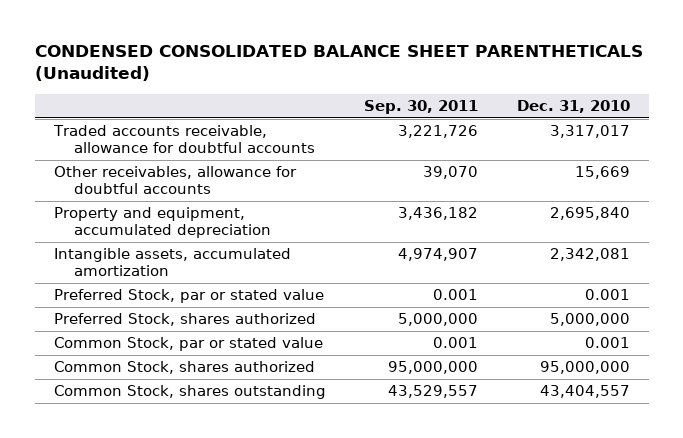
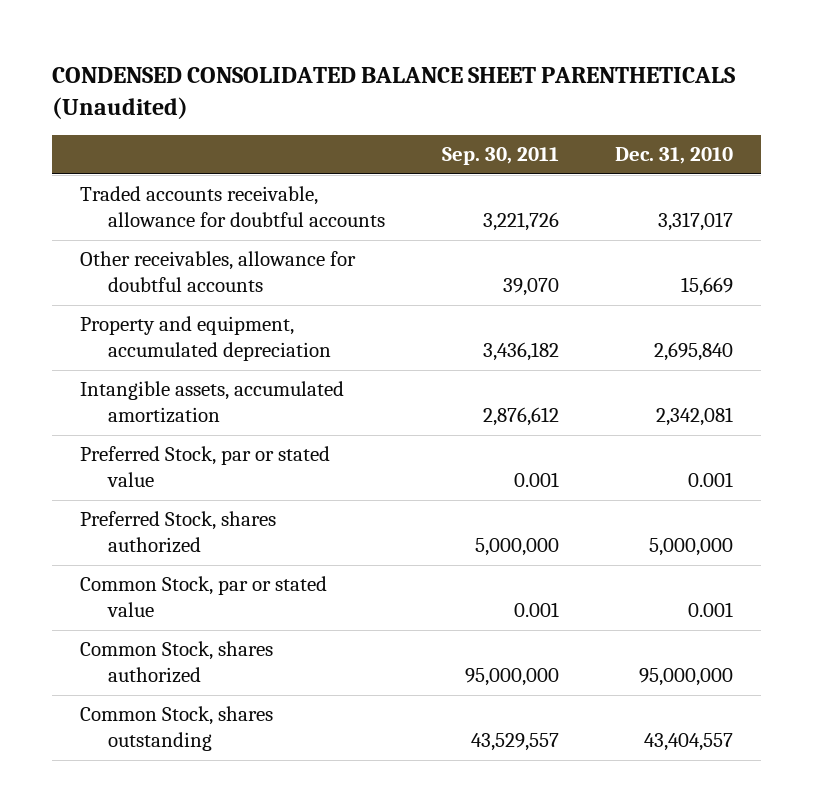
- Intangible assets, accumulated amortization | 4,974,907 | 2,342,081
+ Intangible assets, accumulated amortization | 2,876,612 | 2,342,081

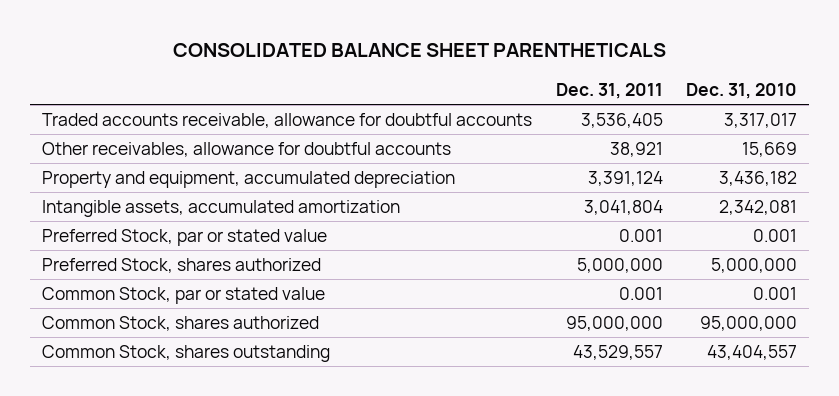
- CONDENSED CONSOLIDATED BALANCE SHEET PARENTHETICALS (Unaudited)
+ CONSOLIDATED BALANCE SHEET PARENTHETICALS
- | Sep. 30, 2011 | Dec. 31, 2010
+ | Dec. 31, 2011 | Dec. 31, 2010
- Property and equipment, accumulated depreciation | 3,436,182 | 2,695,840
+ Property and equipment, accumulated depreciation | 3,391,124 | 3,436,182

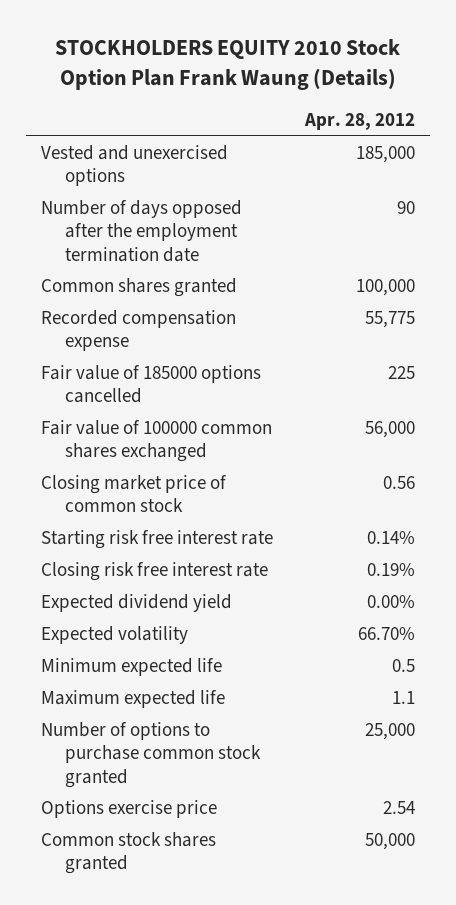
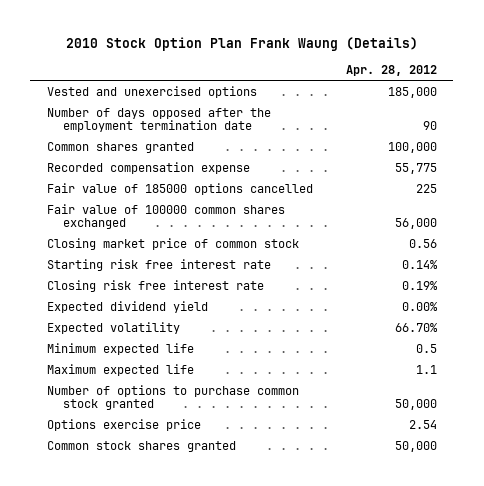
- STOCKHOLDERS EQUITY 2010 Stock Option Plan Frank Waung (Details)
+ 2010 Stock Option Plan Frank Waung (Details)
- Number of options to purchase common stock granted | 25,000
+ Number of options to purchase common stock granted | 50,000

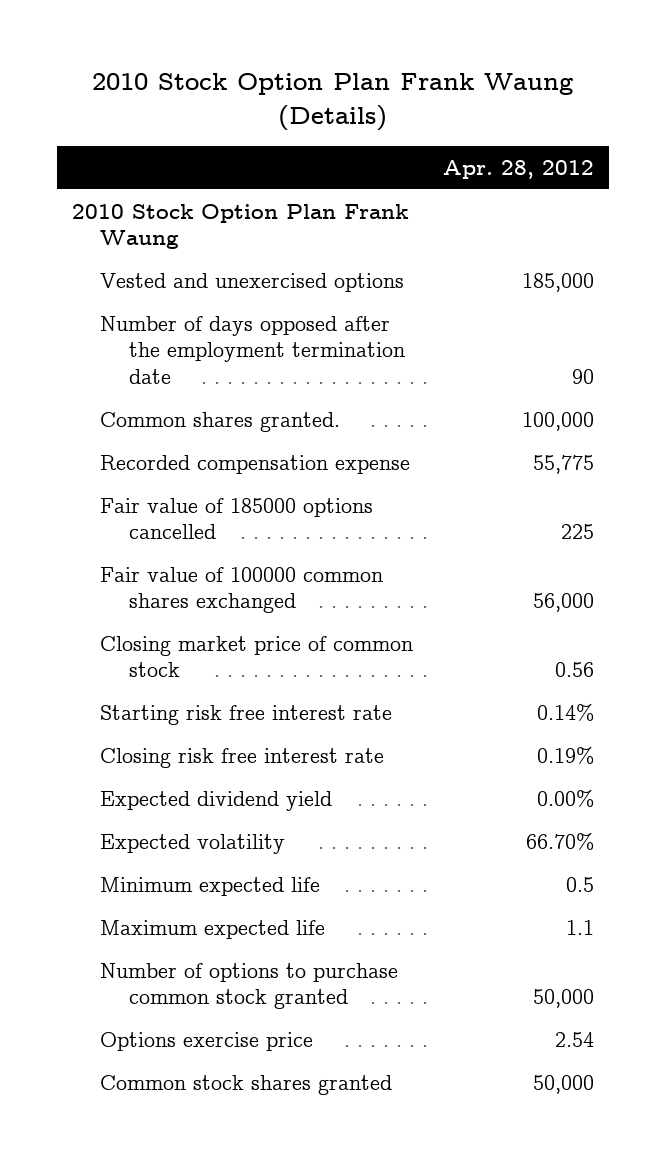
+ 2010 Stock Option Plan Frank Waung
- Common shares granted | 100,000
+ Common shares granted. | 100,000

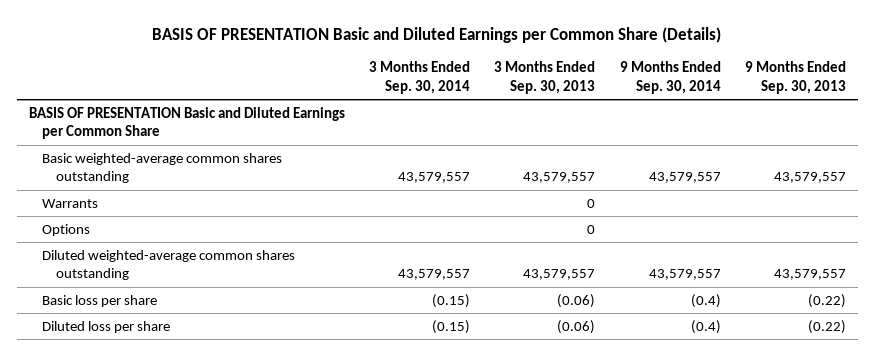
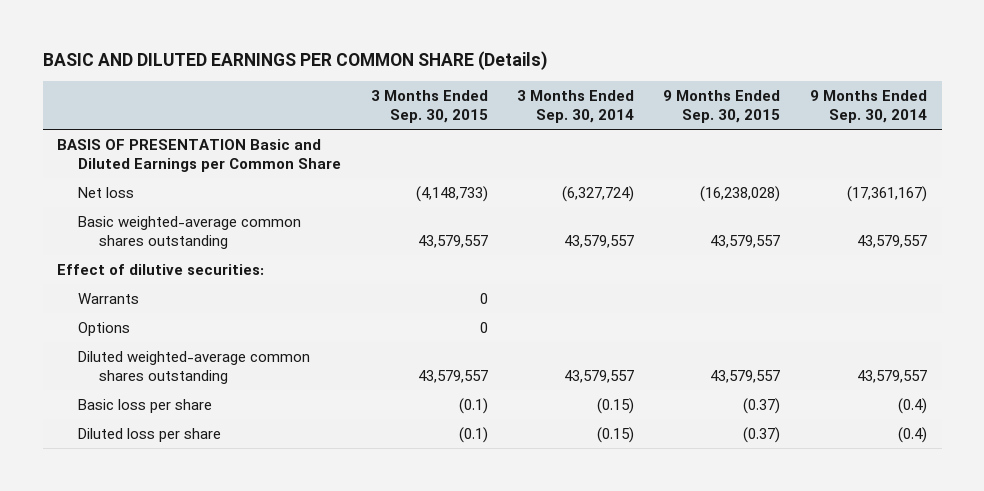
- BASIS OF PRESENTATION Basic and Diluted Earnings per Common Share (Details)
+ BASIC AND DILUTED EARNINGS PER COMMON SHARE (Details)
- | 3 Months Ended Sep. 30, 2014 | 3 Months Ended Sep. 30, 2013 | 9 Months Ended Sep. 30, 2014 | 9 Months Ended Sep. 30, 2013
+ | 3 Months Ended Sep. 30, 2015 | 3 Months Ended Sep. 30, 2014 | 9 Months Ended Sep. 30, 2015 | 9 Months Ended Sep. 30, 2014
+ Net loss | (4,148,733) | (6,327,724) | (16,238,028) | (17,361,167)
+ Effect of dilutive securities:

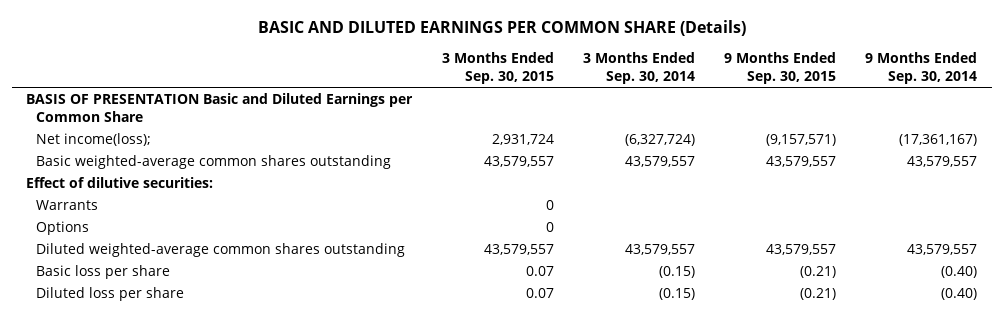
- Net loss | (4,148,733) | (6,327,724) | (16,238,028) | (17,361,167)
+ Net income(loss); | 2,931,724 | (6,327,724) | (9,157,571) | (17,361,167)
- Basic loss per share | (0.1) | (0.15) | (0.37) | (0.4)
- Diluted loss per share | (0.1) | (0.15) | (0.37) | (0.4)
+ Basic loss per share | 0.07 | (0.15) | (0.21) | (0.40)
+ Diluted loss per share | 0.07 | (0.15) | (0.21) | (0.40)

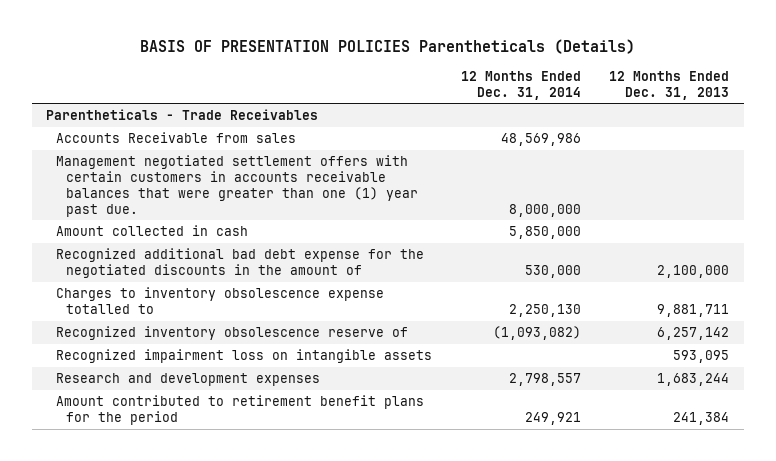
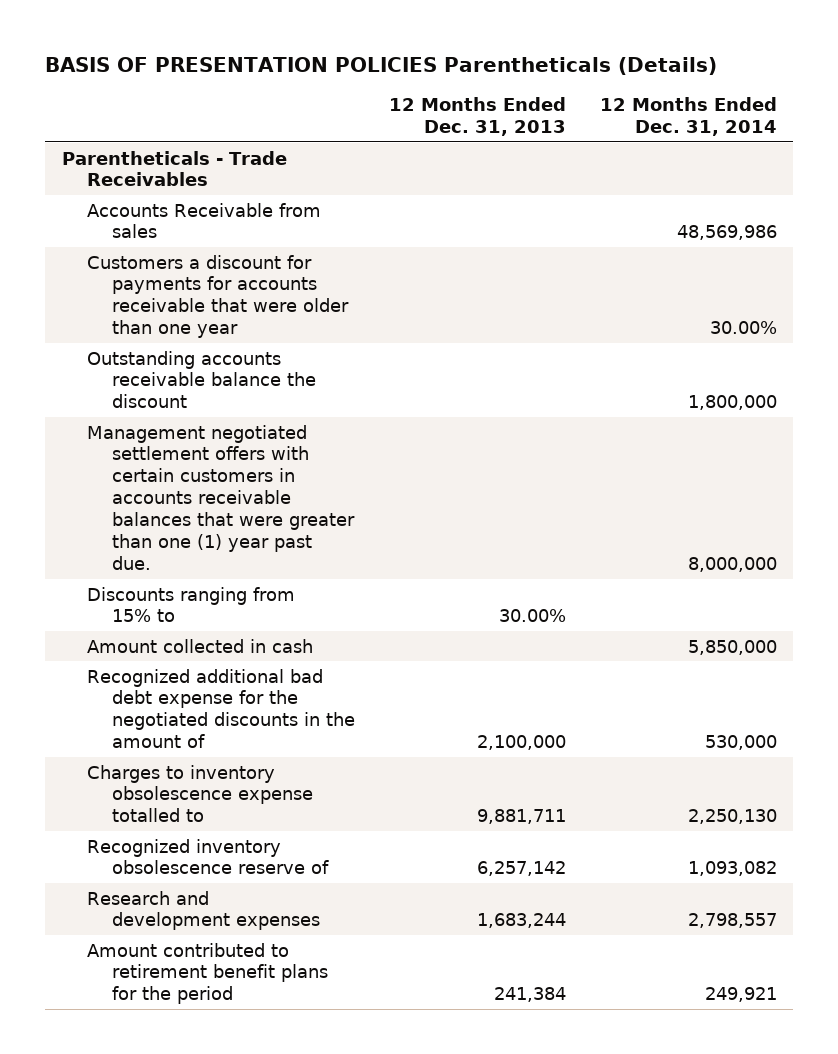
- | 12 Months Ended Dec. 31, 2014 | 12 Months Ended Dec. 31, 2013
+ | 12 Months Ended Dec. 31, 2013 | 12 Months Ended Dec. 31, 2014
+ Customers a discount for payments for accounts receivable that were older than one year | | 30.00%
+ Outstanding accounts receivable balance the discount | | 1,800,000
+ Discounts ranging from 15% to | 30.00% |
- Recognized inventory obsolescence reserve of | (1,093,082) | 6,257,142
- Recognized impairment loss on intangible assets | | 593,095
+ Recognized inventory obsolescence reserve of | 6,257,142 | 1,093,082

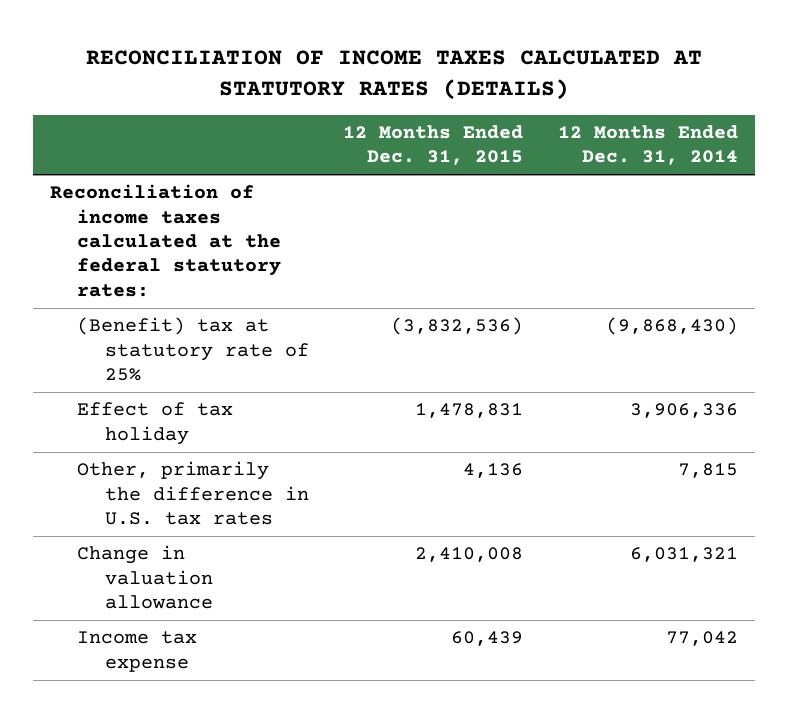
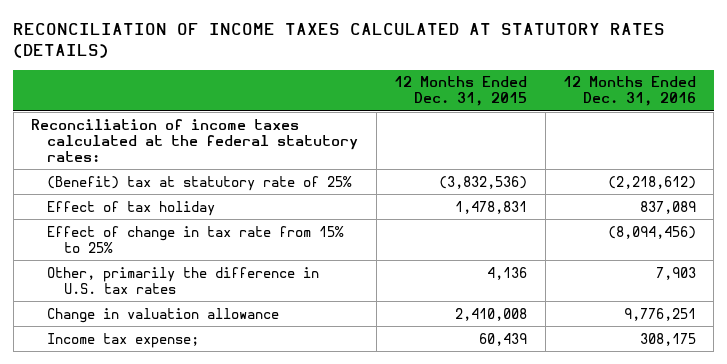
- | 12 Months Ended Dec. 31, 2015 | 12 Months Ended Dec. 31, 2014
+ | 12 Months Ended Dec. 31, 2015 | 12 Months Ended Dec. 31, 2016
+ Effect of change in tax rate from 15% to 25% | | (8,094,456)
- Income tax expense | 60,439 | 77,042
+ Income tax expense; | 60,439 | 308,175

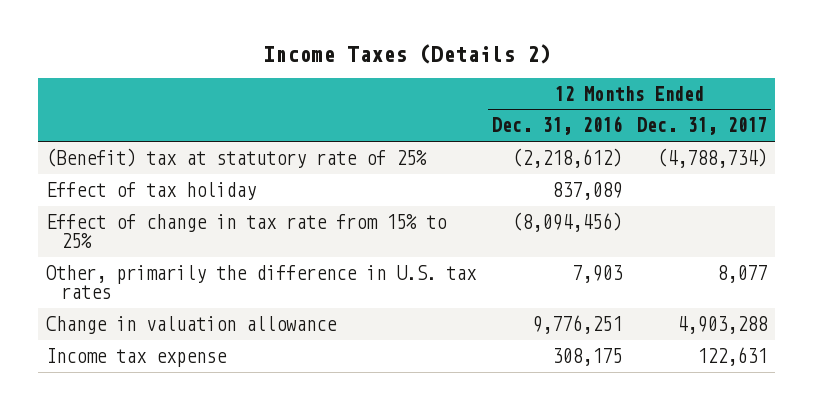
- RECONCILIATION OF INCOME TAXES CALCULATED AT STATUTORY RATES (DETAILS)
+ Income Taxes (Details 2)
- | 12 Months Ended Dec. 31, 2015 | 12 Months Ended Dec. 31, 2016
+ | 12 Months Ended Dec. 31, 2016 | 12 Months Ended Dec. 31, 2017
- Reconciliation of income taxes calculated at the federal statutory rates:
- Income tax expense; | 60,439 | 308,175
+ Income tax expense | 308,175 | 122,631

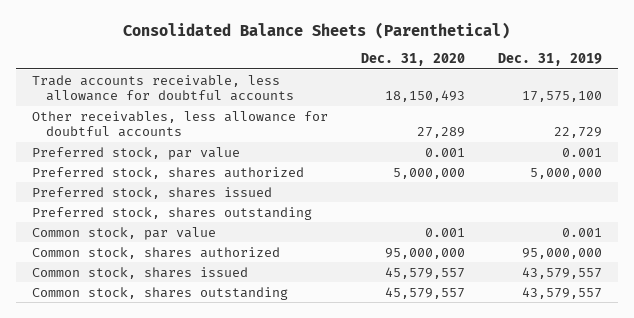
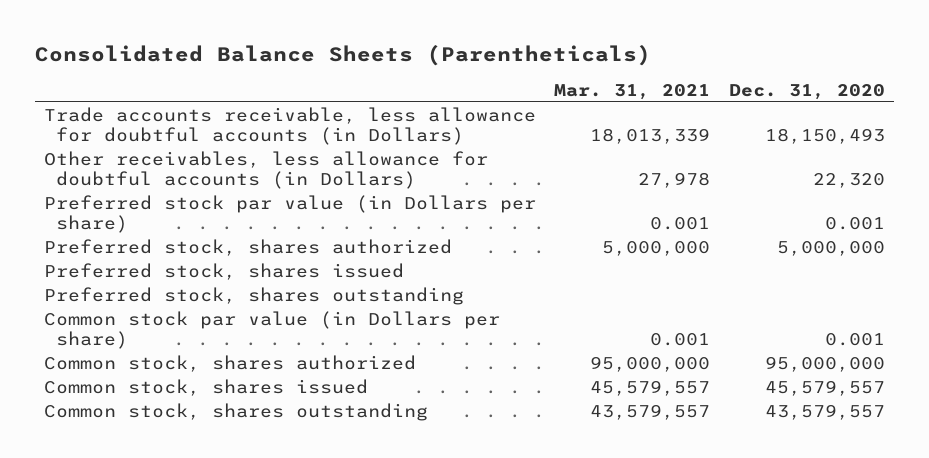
- Consolidated Balance Sheets (Parenthetical)
+ Consolidated Balance Sheets (Parentheticals)
- | Dec. 31, 2020 | Dec. 31, 2019
+ | Mar. 31, 2021 | Dec. 31, 2020
- Trade accounts receivable, less allowance for doubtful accounts | 18,150,493 | 17,575,100
- Other receivables, less allowance for doubtful accounts | 27,289 | 22,729
- Preferred stock, par value | 0.001 | 0.001
+ Trade accounts receivable, less allowance for doubtful accounts (in Dollars) | 18,013,339 | 18,150,493
+ Other receivables, less allowance for doubtful accounts (in Dollars) | 27,978 | 22,320
+ Preferred stock par value (in Dollars per share) | 0.001 | 0.001
- Common stock, par value | 0.001 | 0.001
+ Common stock par value (in Dollars per share) | 0.001 | 0.001
- Common stock, shares outstanding | 45,579,557 | 43,579,557
+ Common stock, shares outstanding | 43,579,557 | 43,579,557

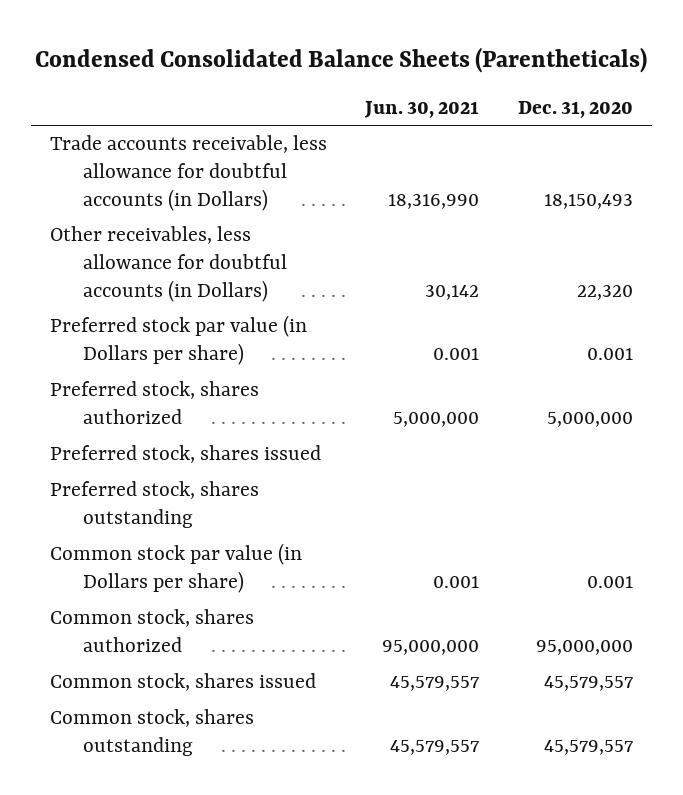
- Consolidated Balance Sheets (Parentheticals)
+ Condensed Consolidated Balance Sheets (Parentheticals)
- | Mar. 31, 2021 | Dec. 31, 2020
+ | Jun. 30, 2021 | Dec. 31, 2020
- Common stock, shares outstanding | 43,579,557 | 43,579,557
+ Common stock, shares outstanding | 45,579,557 | 45,579,557

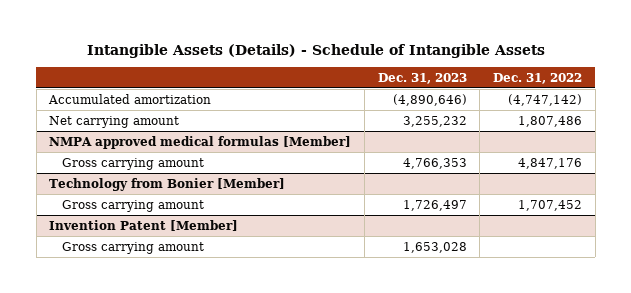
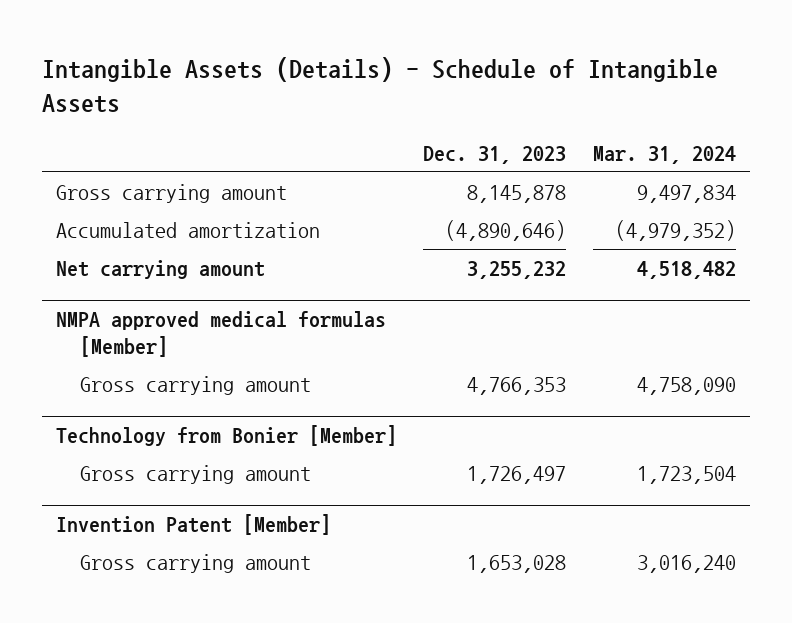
- | Dec. 31, 2023 | Dec. 31, 2022
+ | Dec. 31, 2023 | Mar. 31, 2024
+ Gross carrying amount | 8,145,878 | 9,497,834

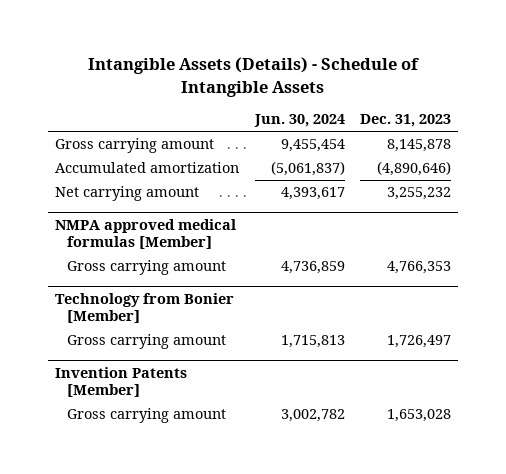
- | Dec. 31, 2023 | Mar. 31, 2024
+ | Jun. 30, 2024 | Dec. 31, 2023
- Invention Patent [Member]
+ Invention Patents [Member]

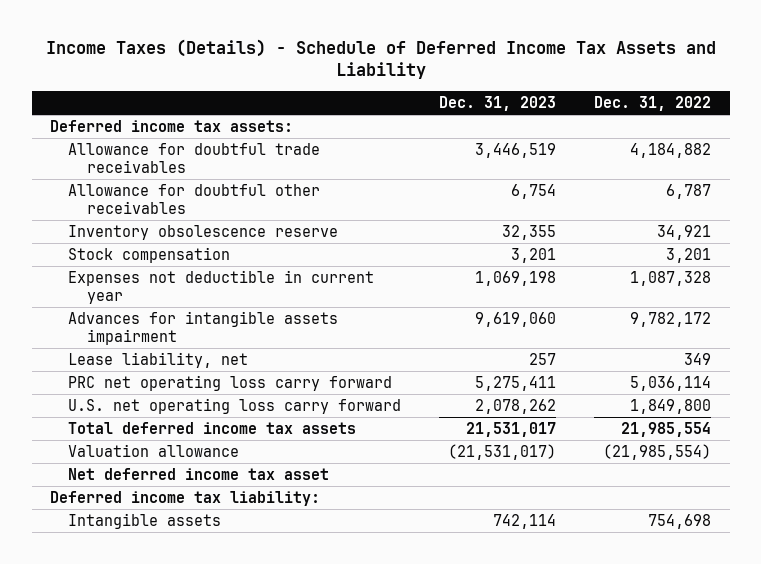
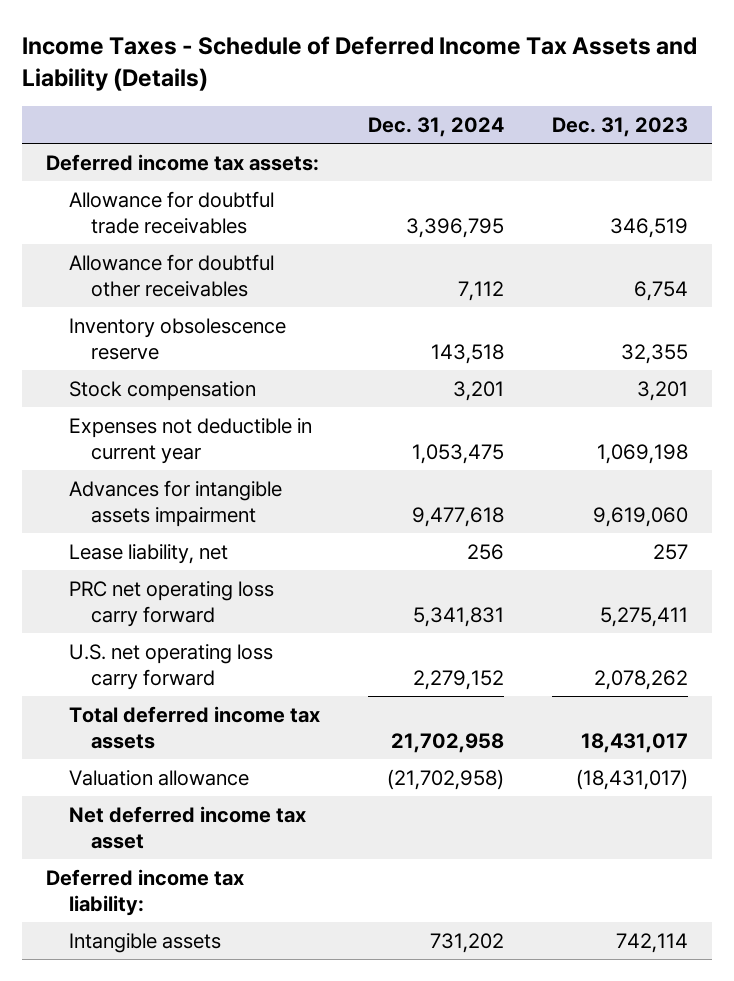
- Income Taxes (Details) - Schedule of Deferred Income Tax Assets and Liability
+ Income Taxes - Schedule of Deferred Income Tax Assets and Liability (Details)
- | Dec. 31, 2023 | Dec. 31, 2022
+ | Dec. 31, 2024 | Dec. 31, 2023
- Allowance for doubtful trade receivables | 3,446,519 | 4,184,882
+ Allowance for doubtful trade receivables | 3,396,795 | 346,519
- Total deferred income tax assets | 21,531,017 | 21,985,554
- Valuation allowance | (21,531,017) | (21,985,554)
+ Total deferred income tax assets | 21,702,958 | 18,431,017
+ Valuation allowance | (21,702,958) | (18,431,017)

